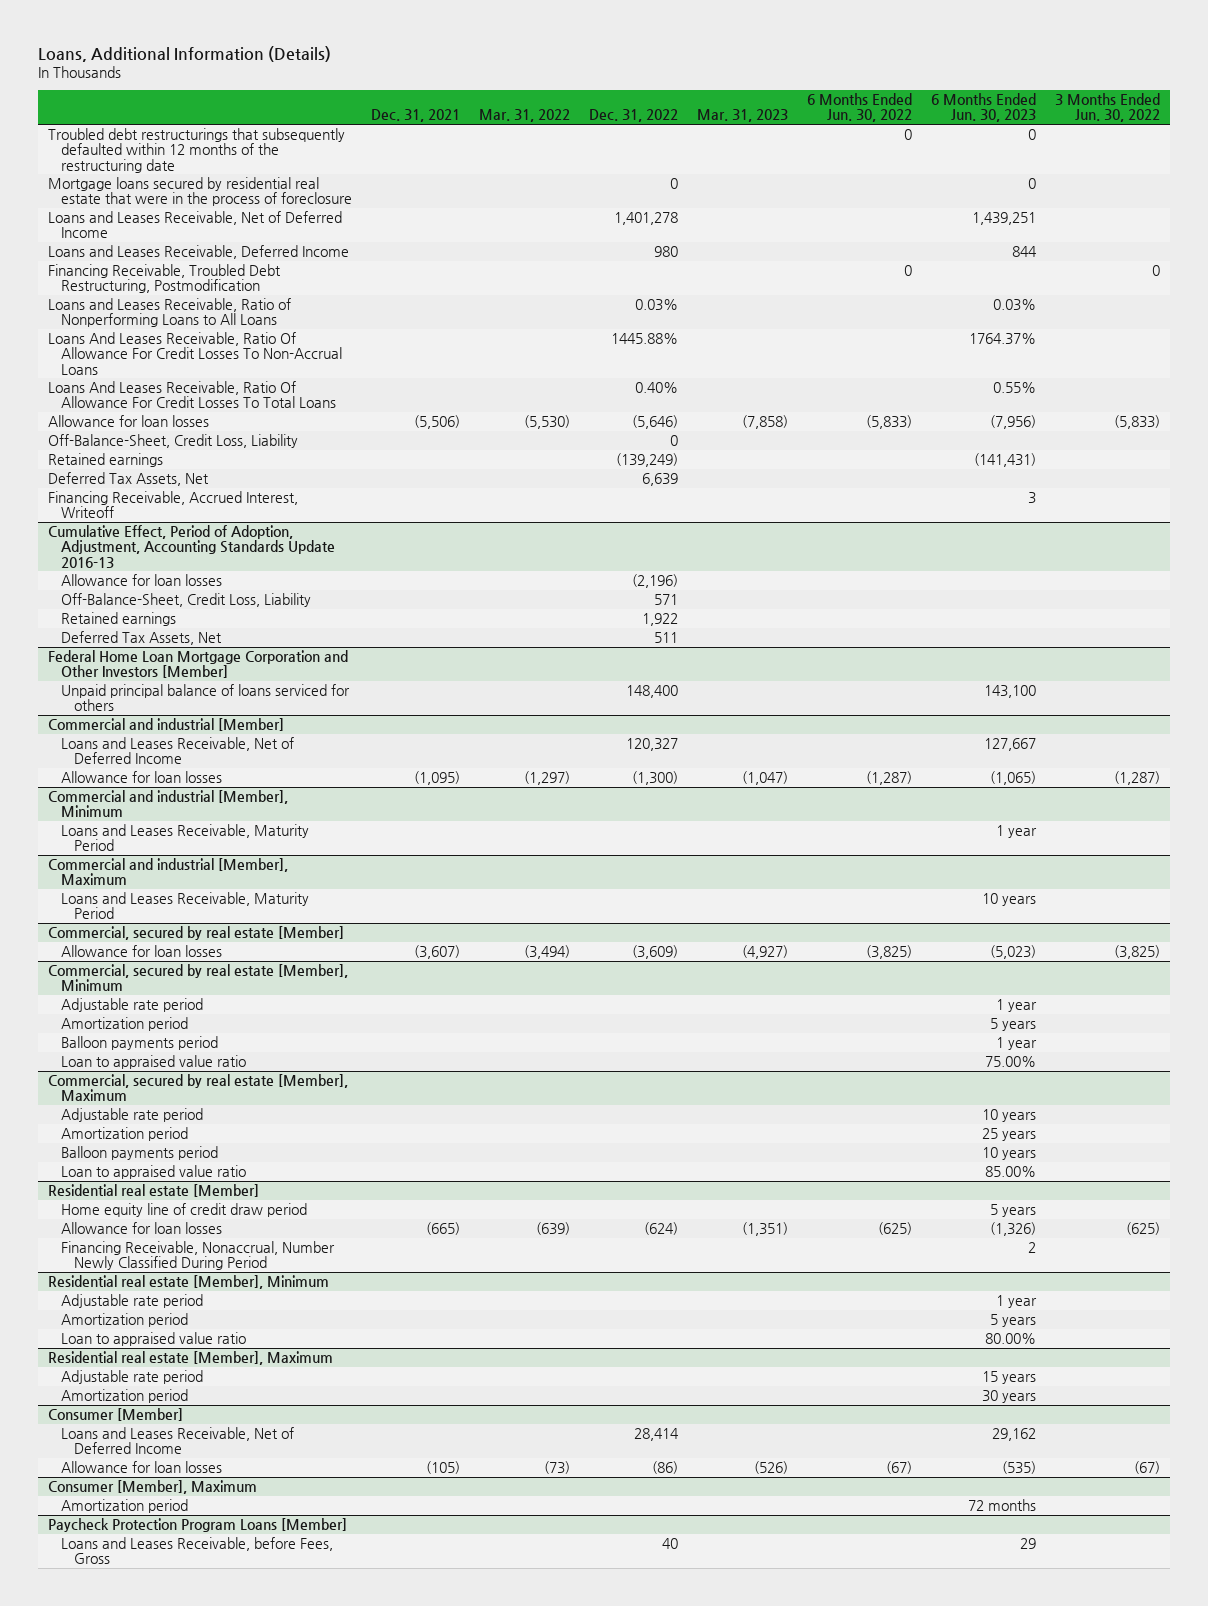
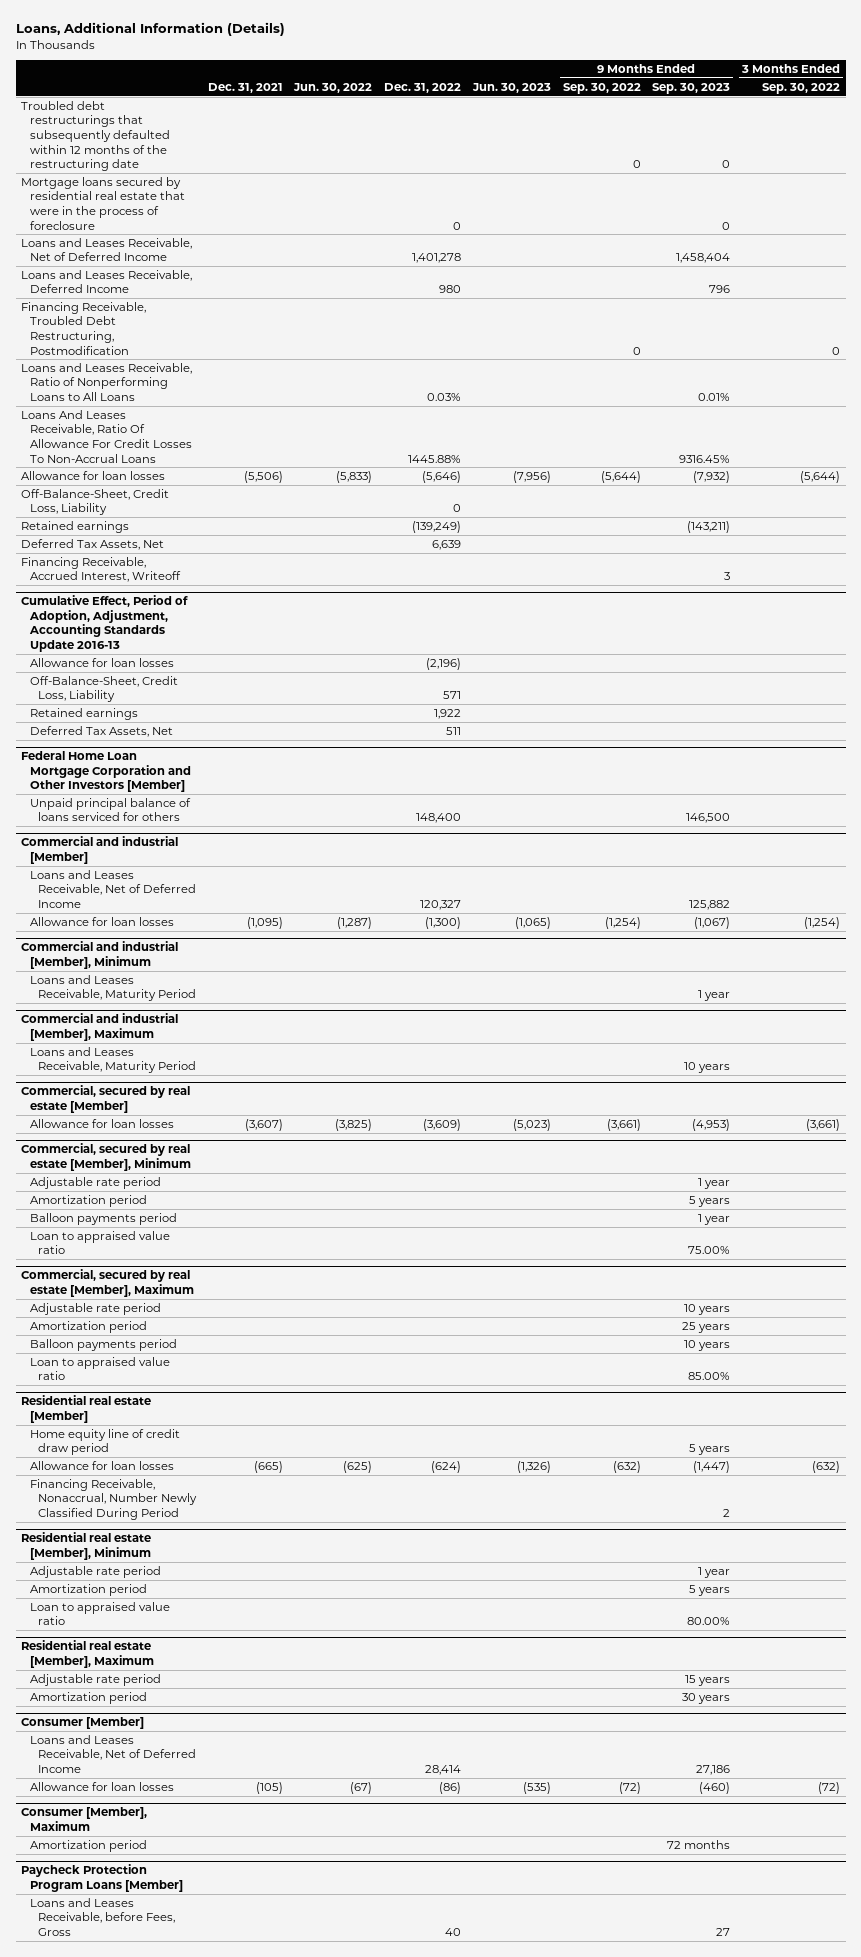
- | Dec. 31, 2021 | Mar. 31, 2022 | Dec. 31, 2022 | Mar. 31, 2023 | 6 Months Ended Jun. 30, 2022 | 6 Months Ended Jun. 30, 2023 | 3 Months Ended Jun. 30, 2022
+ | Dec. 31, 2021 | Jun. 30, 2022 | Dec. 31, 2022 | Jun. 30, 2023 | 9 Months Ended Sep. 30, 2022 | 9 Months Ended Sep. 30, 2023 | 3 Months Ended Sep. 30, 2022
- Loans And Leases Receivable, Ratio Of Allowance For Credit Losses To Total Loans | | | 0.40% | | | 0.55% |

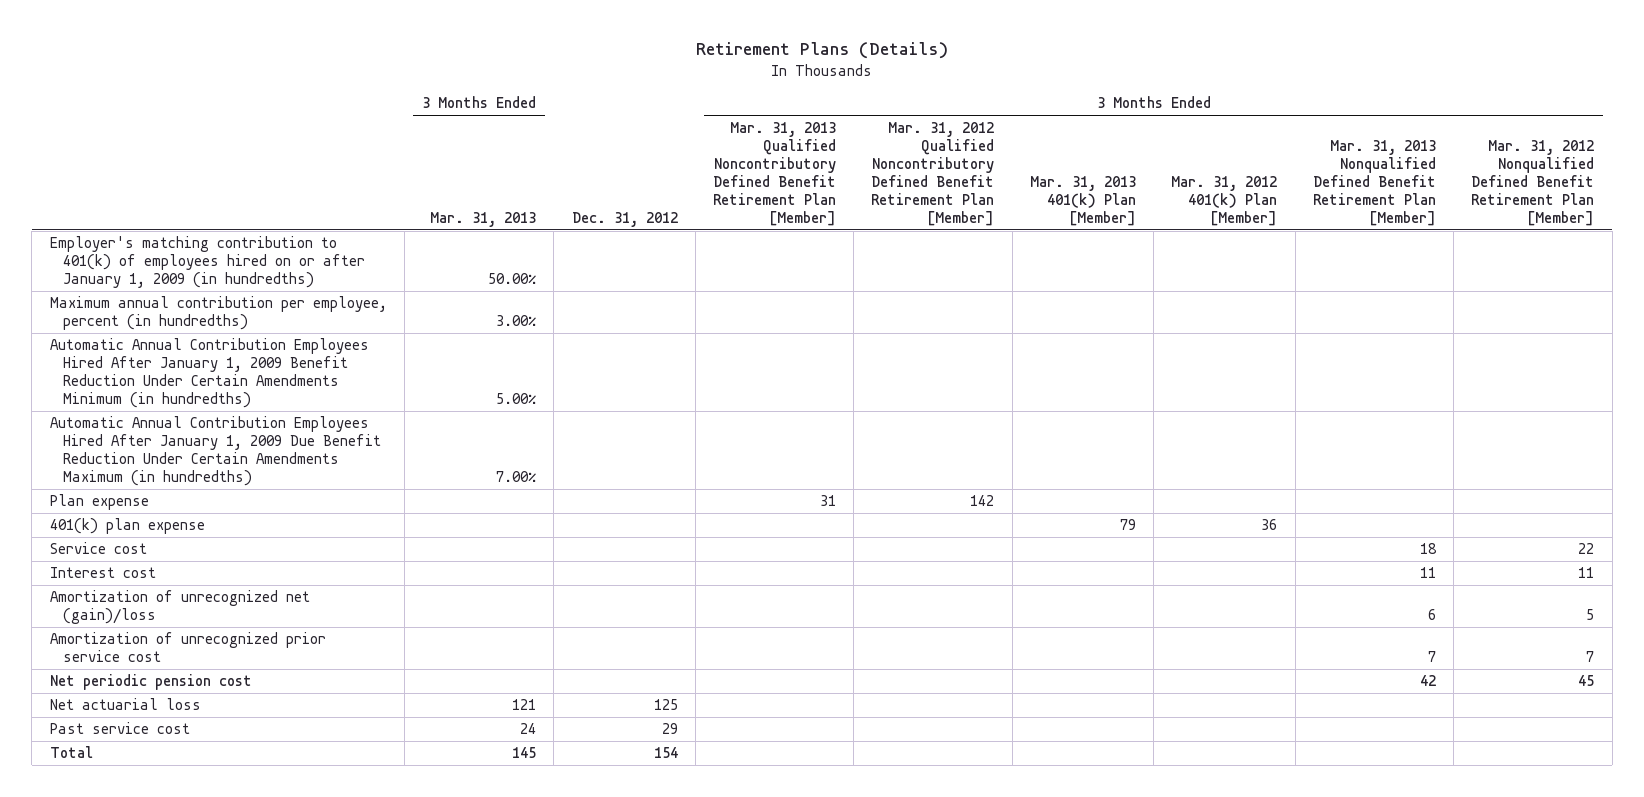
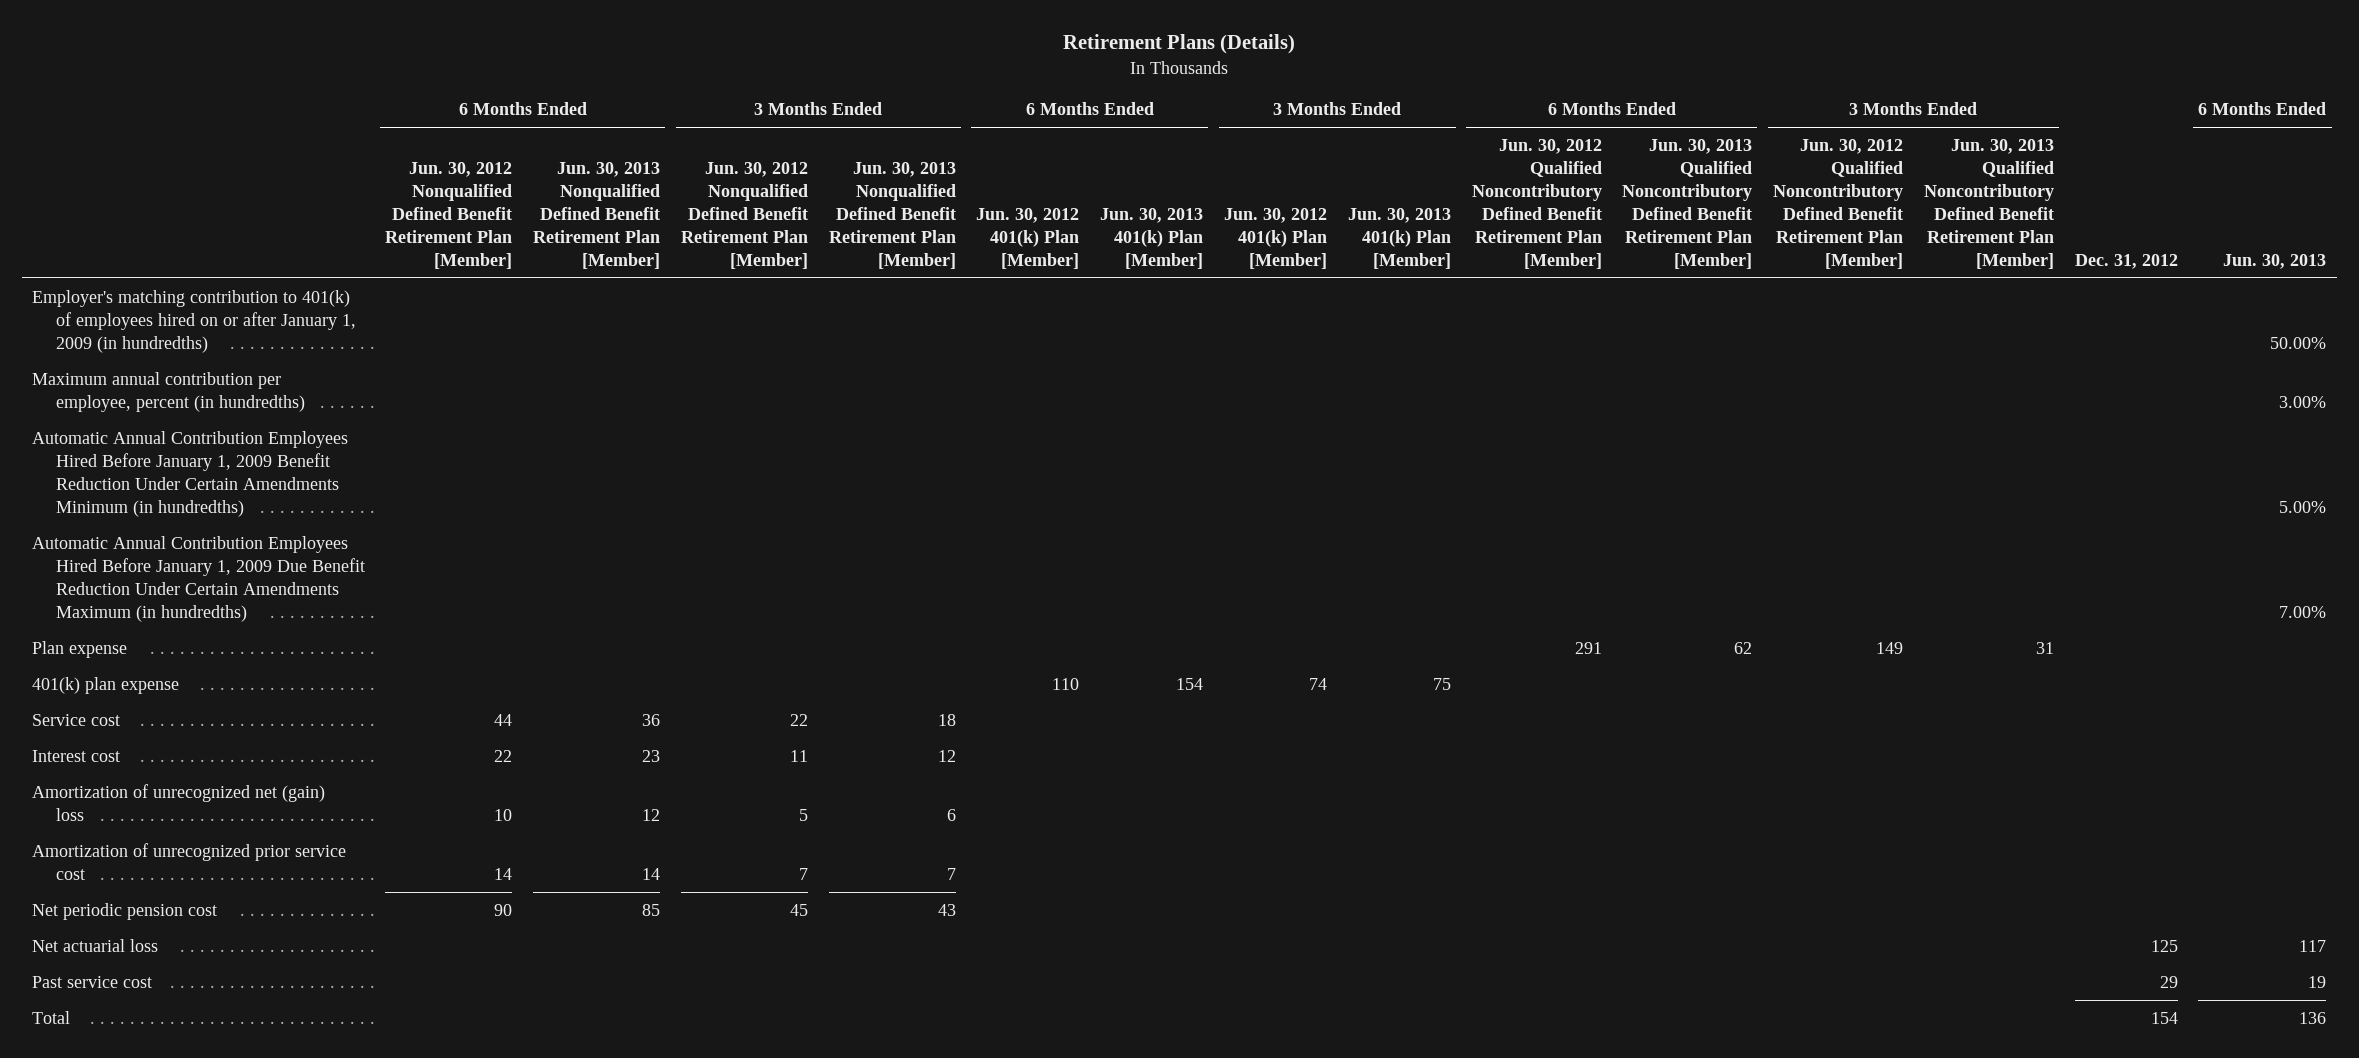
- | 3 Months Ended Mar. 31, 2013 | Dec. 31, 2012 | 3 Months Ended Mar. 31, 2013 Qualified Noncontributory Defined Benefit Retirement Plan [Member] | 3 Months Ended Mar. 31, 2012 Qualified Noncontributory Defined Benefit Retirement Plan [Member] | 3 Months Ended Mar. 31, 2013 401(k) Plan [Member] | 3 Months Ended Mar. 31, 2012 401(k) Plan [Member] | 3 Months Ended Mar. 31, 2013 Nonqualified Defined Benefit Retirement Plan [Member] | 3 Months Ended Mar. 31, 2012 Nonqualified Defined Benefit Retirement Plan [Member]
+ | 6 Months Ended Jun. 30, 2012 Nonqualified Defined Benefit Retirement Plan [Member] | 6 Months Ended Jun. 30, 2013 Nonqualified Defined Benefit Retirement Plan [Member] | 3 Months Ended Jun. 30, 2012 Nonqualified Defined Benefit Retirement Plan [Member] | 3 Months Ended Jun. 30, 2013 Nonqualified Defined Benefit Retirement Plan [Member] | 6 Months Ended Jun. 30, 2012 401(k) Plan [Member] | 6 Months Ended Jun. 30, 2013 401(k) Plan [Member] | 3 Months Ended Jun. 30, 2012 401(k) Plan [Member] | 3 Months Ended Jun. 30, 2013 401(k) Plan [Member] | 6 Months Ended Jun. 30, 2012 Qualified Noncontributory Defined Benefit Retirement Plan [Member] | 6 Months Ended Jun. 30, 2013 Qualified Noncontributory Defined Benefit Retirement Plan [Member] | 3 Months Ended Jun. 30, 2012 Qualified Noncontributory Defined Benefit Retirement Plan [Member] | 3 Months Ended Jun. 30, 2013 Qualified Noncontributory Defined Benefit Retirement Plan [Member] | Dec. 31, 2012 | 6 Months Ended Jun. 30, 2013
- Automatic Annual Contribution Employees Hired After January 1, 2009 Benefit Reduction Under Certain Amendments Minimum (in hundredths) | 5.00% | | | | | | |
- Automatic Annual Contribution Employees Hired After January 1, 2009 Due Benefit Reduction Under Certain Amendments Maximum (in hundredths) | 7.00% | | | | | | |
+ Automatic Annual Contribution Employees Hired Before January 1, 2009 Benefit Reduction Under Certain Amendments Minimum (in hundredths) | | | | | | | | | | | | | | 5.00%
+ Automatic Annual Contribution Employees Hired Before January 1, 2009 Due Benefit Reduction Under Certain Amendments Maximum (in hundredths) | | | | | | | | | | | | | | 7.00%
- Amortization of unrecognized net (gain)/loss | | | | | | | 6 | 5
+ Amortization of unrecognized net (gain) loss | 10 | 12 | 5 | 6 | | | | | | | | | |

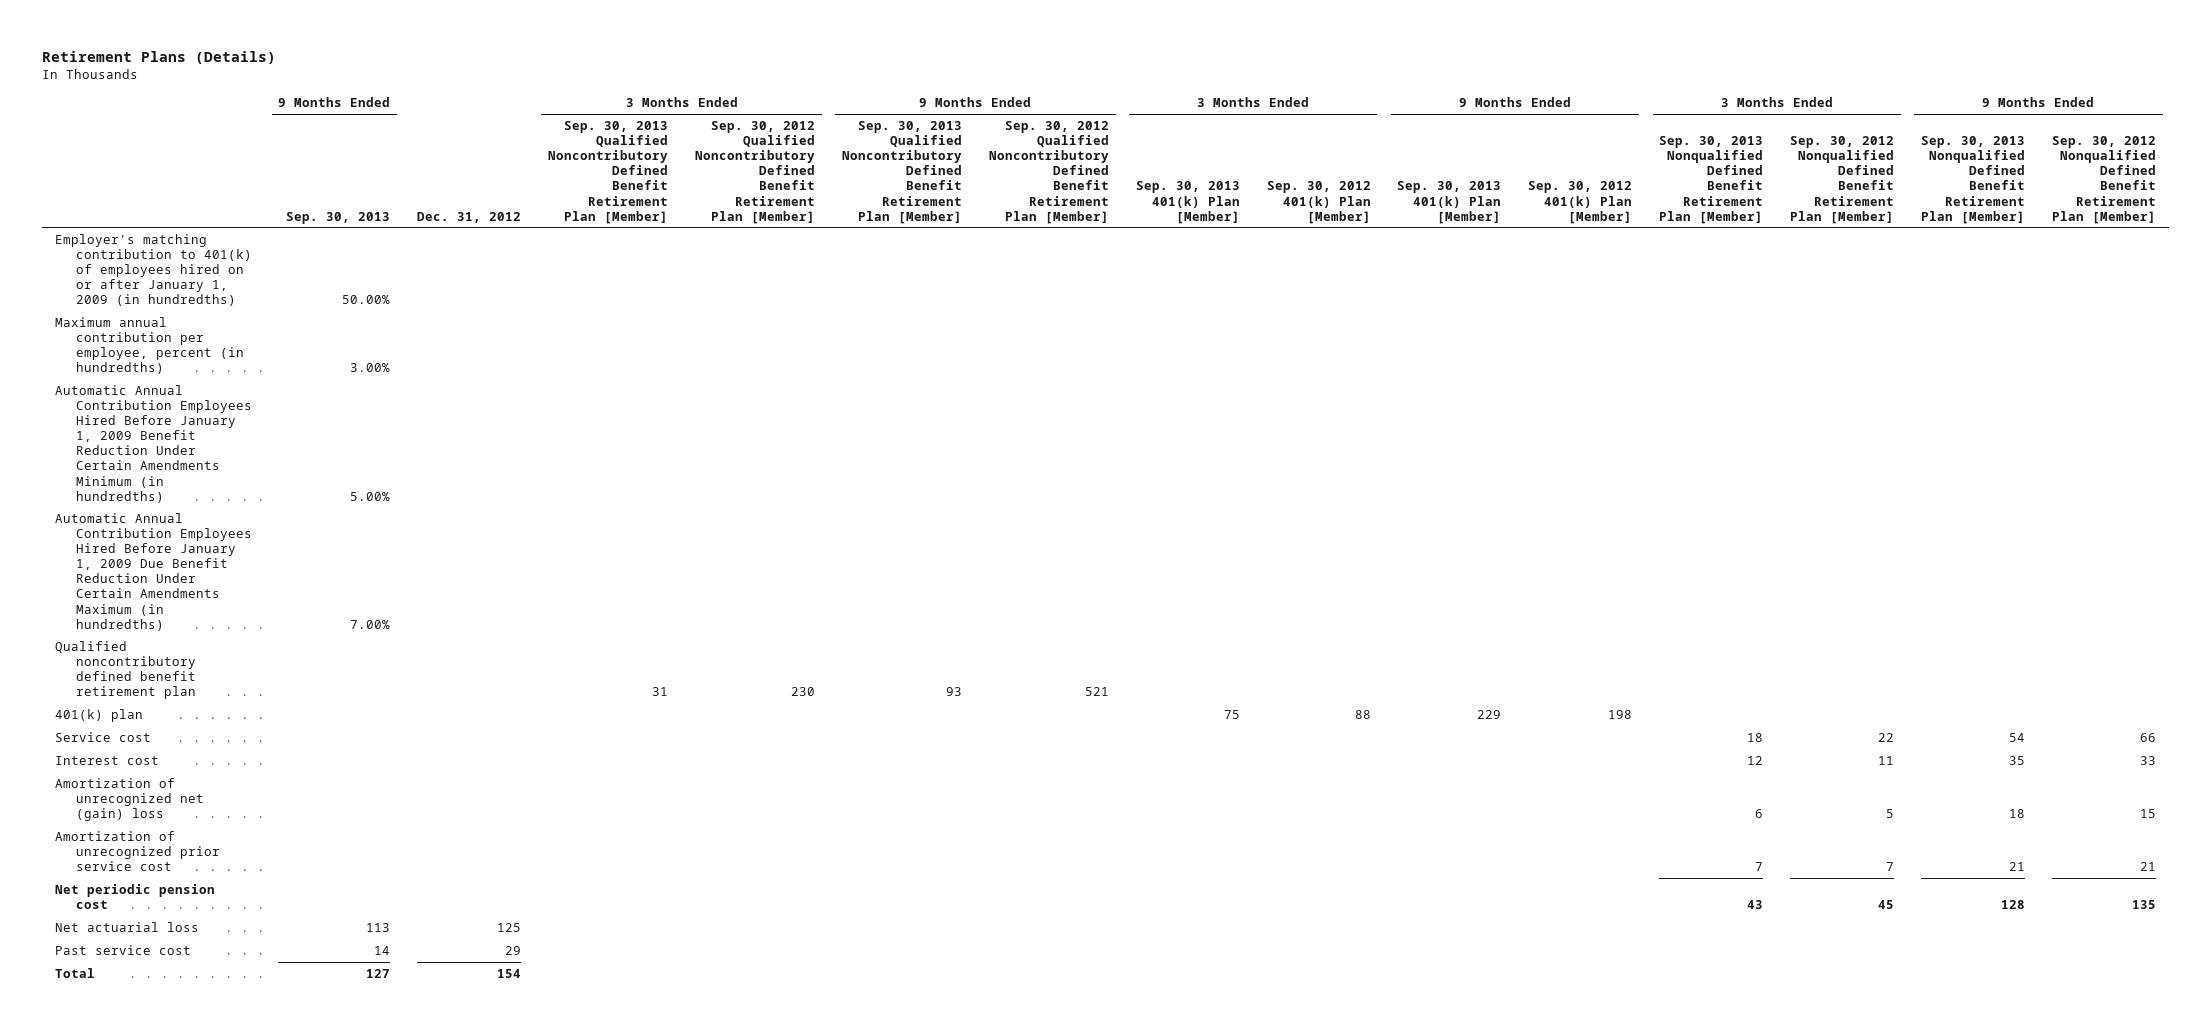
- | 6 Months Ended Jun. 30, 2012 Nonqualified Defined Benefit Retirement Plan [Member] | 6 Months Ended Jun. 30, 2013 Nonqualified Defined Benefit Retirement Plan [Member] | 3 Months Ended Jun. 30, 2012 Nonqualified Defined Benefit Retirement Plan [Member] | 3 Months Ended Jun. 30, 2013 Nonqualified Defined Benefit Retirement Plan [Member] | 6 Months Ended Jun. 30, 2012 401(k) Plan [Member] | 6 Months Ended Jun. 30, 2013 401(k) Plan [Member] | 3 Months Ended Jun. 30, 2012 401(k) Plan [Member] | 3 Months Ended Jun. 30, 2013 401(k) Plan [Member] | 6 Months Ended Jun. 30, 2012 Qualified Noncontributory Defined Benefit Retirement Plan [Member] | 6 Months Ended Jun. 30, 2013 Qualified Noncontributory Defined Benefit Retirement Plan [Member] | 3 Months Ended Jun. 30, 2012 Qualified Noncontributory Defined Benefit Retirement Plan [Member] | 3 Months Ended Jun. 30, 2013 Qualified Noncontributory Defined Benefit Retirement Plan [Member] | Dec. 31, 2012 | 6 Months Ended Jun. 30, 2013
+ | 9 Months Ended Sep. 30, 2013 | Dec. 31, 2012 | 3 Months Ended Sep. 30, 2013 Qualified Noncontributory Defined Benefit Retirement Plan [Member] | 3 Months Ended Sep. 30, 2012 Qualified Noncontributory Defined Benefit Retirement Plan [Member] | 9 Months Ended Sep. 30, 2013 Qualified Noncontributory Defined Benefit Retirement Plan [Member] | 9 Months Ended Sep. 30, 2012 Qualified Noncontributory Defined Benefit Retirement Plan [Member] | 3 Months Ended Sep. 30, 2013 401(k) Plan [Member] | 3 Months Ended Sep. 30, 2012 401(k) Plan [Member] | 9 Months Ended Sep. 30, 2013 401(k) Plan [Member] | 9 Months Ended Sep. 30, 2012 401(k) Plan [Member] | 3 Months Ended Sep. 30, 2013 Nonqualified Defined Benefit Retirement Plan [Member] | 3 Months Ended Sep. 30, 2012 Nonqualified Defined Benefit Retirement Plan [Member] | 9 Months Ended Sep. 30, 2013 Nonqualified Defined Benefit Retirement Plan [Member] | 9 Months Ended Sep. 30, 2012 Nonqualified Defined Benefit Retirement Plan [Member]
- Plan expense | | | | | | | | | 291 | 62 | 149 | 31 | |
- 401(k) plan expense | | | | | 110 | 154 | 74 | 75 | | | | | |
+ Qualified noncontributory defined benefit retirement plan | | | 31 | 230 | 93 | 521 | | | | | | | |
+ 401(k) plan | | | | | | | 75 | 88 | 229 | 198 | | | |

